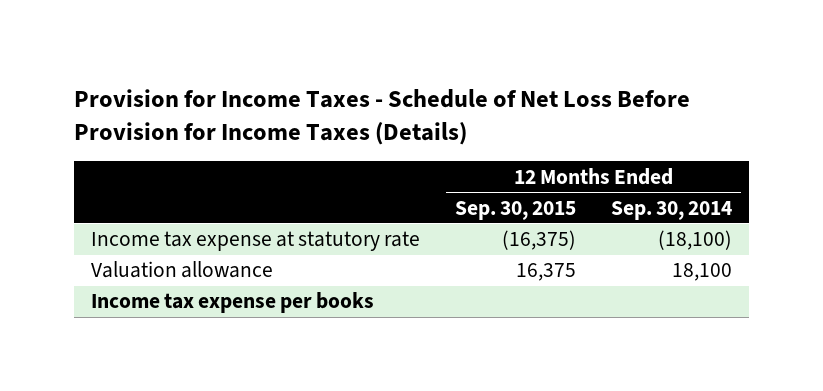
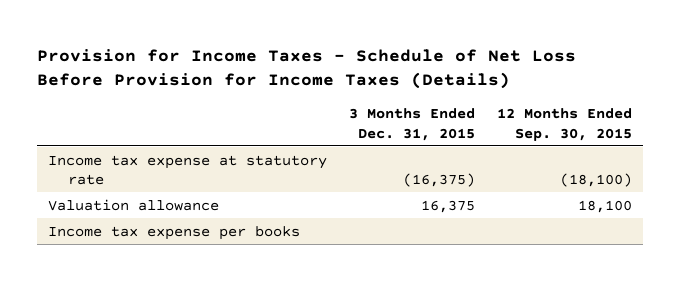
- | 12 Months Ended Sep. 30, 2015 | 12 Months Ended Sep. 30, 2014
+ | 3 Months Ended Dec. 31, 2015 | 12 Months Ended Sep. 30, 2015
- Income tax expense at statutory rate | (16,375) | (18,100)
- Valuation allowance | 16,375 | 18,100
+ Income tax expense at statutory rate | (16,375) | (18,100)
+ Valuation allowance | 16,375 | 18,100

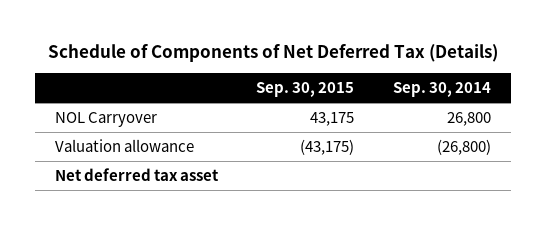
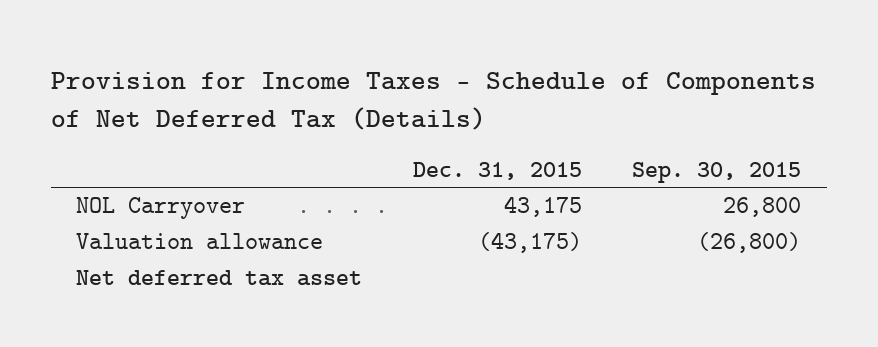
- Schedule of Components of Net Deferred Tax (Details)
+ Provision for Income Taxes - Schedule of Components of Net Deferred Tax (Details)
- | Sep. 30, 2015 | Sep. 30, 2014
+ | Dec. 31, 2015 | Sep. 30, 2015
- NOL Carryover | 43,175 | 26,800
- Valuation allowance | (43,175) | (26,800)
+ NOL Carryover | 43,175 | 26,800
+ Valuation allowance | (43,175) | (26,800)

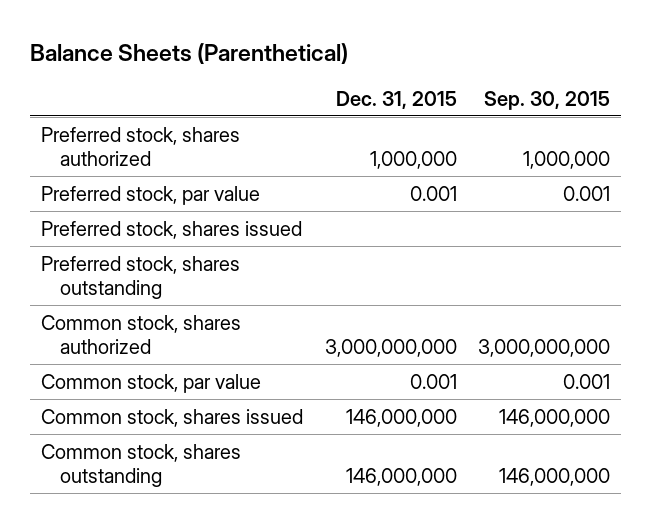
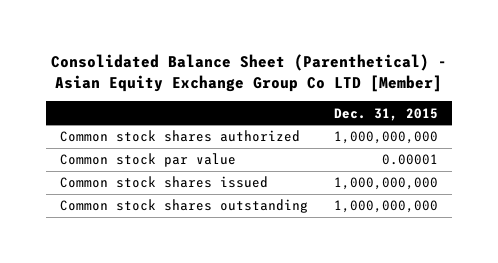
- Balance Sheets (Parenthetical)
+ Consolidated Balance Sheet (Parenthetical) - Asian Equity Exchange Group Co LTD [Member]
- | Dec. 31, 2015 | Sep. 30, 2015
+ | Dec. 31, 2015
- Preferred stock, shares authorized | 1,000,000 | 1,000,000
- Preferred stock, par value | 0.001 | 0.001
- Preferred stock, shares issued
- Preferred stock, shares outstanding
- Common stock, shares authorized | 3,000,000,000 | 3,000,000,000
- Common stock, par value | 0.001 | 0.001
- Common stock, shares issued | 146,000,000 | 146,000,000
- Common stock, shares outstanding | 146,000,000 | 146,000,000
+ Common stock shares authorized | 1,000,000,000
+ Common stock par value | 0.00001
+ Common stock shares issued | 1,000,000,000
+ Common stock shares outstanding | 1,000,000,000

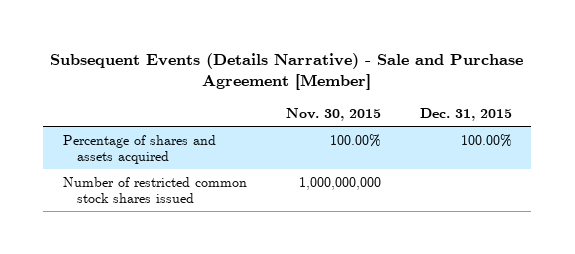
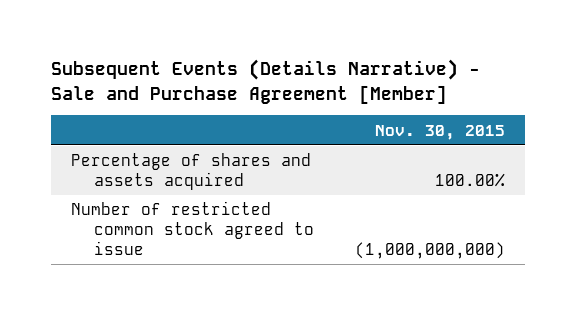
- | Nov. 30, 2015 | Dec. 31, 2015
+ | Nov. 30, 2015
- Number of restricted common stock shares issued | 1,000,000,000 |
+ Number of restricted common stock agreed to issue | (1,000,000,000)

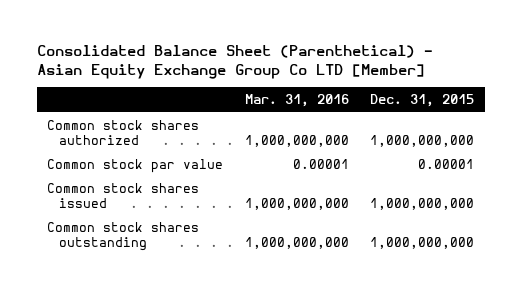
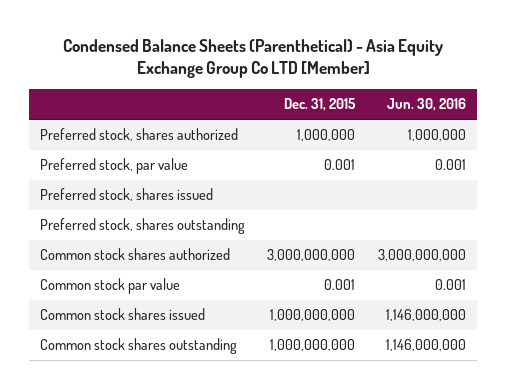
- Consolidated Balance Sheet (Parenthetical) - Asian Equity Exchange Group Co LTD [Member]
+ Condensed Balance Sheets (Parenthetical) - Asia Equity Exchange Group Co LTD [Member]
- | Mar. 31, 2016 | Dec. 31, 2015
+ | Dec. 31, 2015 | Jun. 30, 2016
- Common stock shares authorized | 1,000,000,000 | 1,000,000,000
- Common stock par value | 0.00001 | 0.00001
+ Preferred stock, shares authorized | 1,000,000 | 1,000,000
+ Preferred stock, par value | 0.001 | 0.001
+ Preferred stock, shares issued
+ Preferred stock, shares outstanding
+ Common stock shares authorized | 3,000,000,000 | 3,000,000,000
+ Common stock par value | 0.001 | 0.001

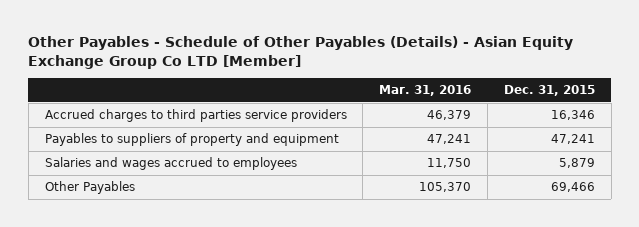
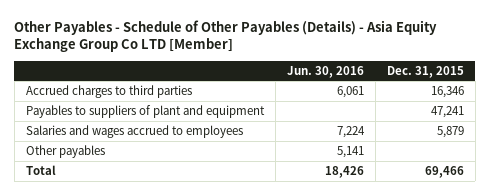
- Other Payables - Schedule of Other Payables (Details) - Asian Equity Exchange Group Co LTD [Member]
+ Other Payables - Schedule of Other Payables (Details) - Asia Equity Exchange Group Co LTD [Member]
- | Mar. 31, 2016 | Dec. 31, 2015
+ | Jun. 30, 2016 | Dec. 31, 2015
- Accrued charges to third parties service providers | 46,379 | 16,346
- Payables to suppliers of property and equipment | 47,241 | 47,241
+ Accrued charges to third parties | 6,061 | 16,346
+ Payables to suppliers of plant and equipment | | 47,241
- Other Payables | 105,370 | 69,466
+ Other payables | 5,141 |
+ Total | 18,426 | 69,466

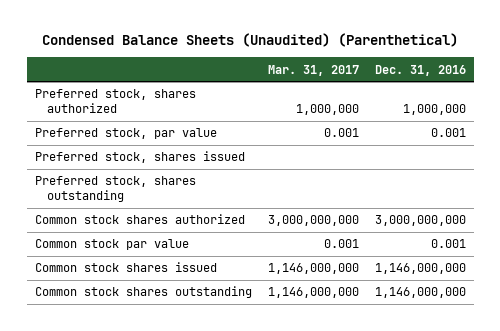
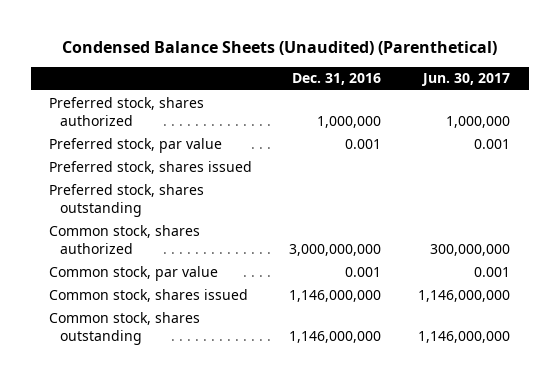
- | Mar. 31, 2017 | Dec. 31, 2016
+ | Dec. 31, 2016 | Jun. 30, 2017
- Common stock shares authorized | 3,000,000,000 | 3,000,000,000
- Common stock par value | 0.001 | 0.001
- Common stock shares issued | 1,146,000,000 | 1,146,000,000
- Common stock shares outstanding | 1,146,000,000 | 1,146,000,000
+ Common stock, shares authorized | 3,000,000,000 | 300,000,000
+ Common stock, par value | 0.001 | 0.001
+ Common stock, shares issued | 1,146,000,000 | 1,146,000,000
+ Common stock, shares outstanding | 1,146,000,000 | 1,146,000,000

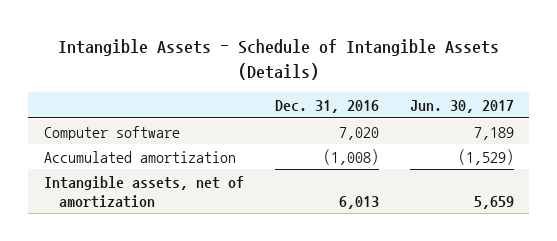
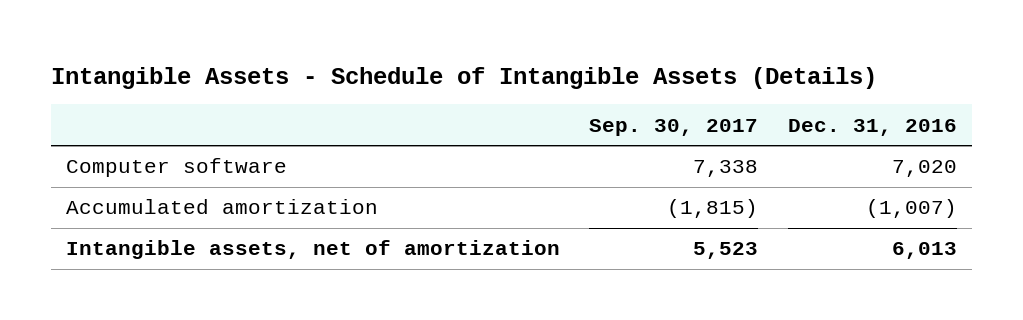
- | Dec. 31, 2016 | Jun. 30, 2017
+ | Sep. 30, 2017 | Dec. 31, 2016
- Accumulated amortization | (1,008) | (1,529)
+ Accumulated amortization | (1,815) | (1,007)

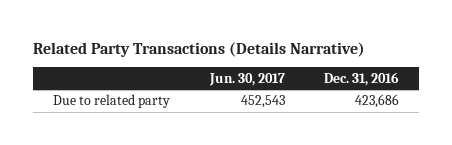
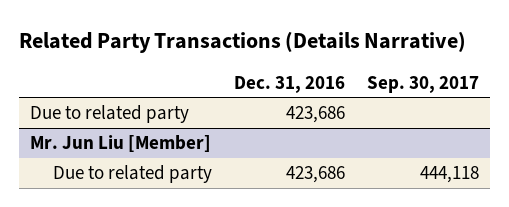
- | Jun. 30, 2017 | Dec. 31, 2016
+ | Dec. 31, 2016 | Sep. 30, 2017
+ Mr. Jun Liu [Member]
+ Due to related party | 423,686 | 444,118

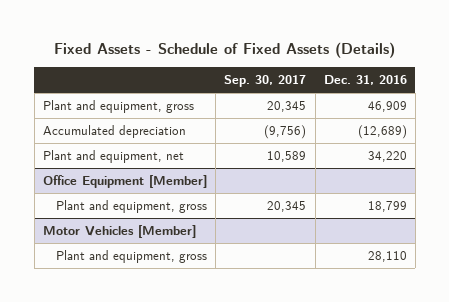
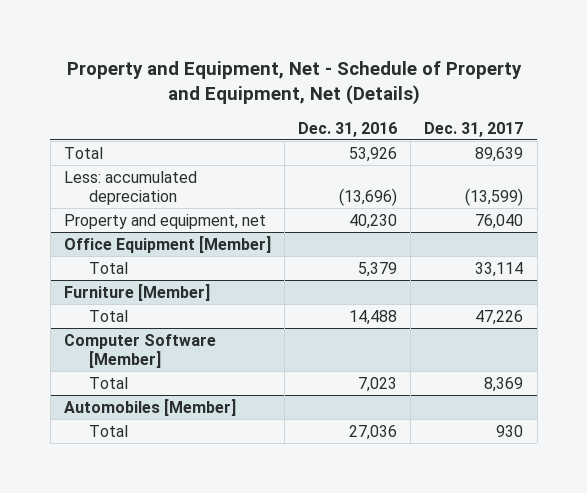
- Fixed Assets - Schedule of Fixed Assets (Details)
+ Property and Equipment, Net - Schedule of Property and Equipment, Net (Details)
- | Sep. 30, 2017 | Dec. 31, 2016
+ | Dec. 31, 2016 | Dec. 31, 2017
- Plant and equipment, gross | 20,345 | 46,909
- Accumulated depreciation | (9,756) | (12,689)
- Plant and equipment, net | 10,589 | 34,220
+ Total | 53,926 | 89,639
+ Less: accumulated depreciation | (13,696) | (13,599)
+ Property and equipment, net | 40,230 | 76,040
@ Office Equipment [Member]
- Plant and equipment, gross | 20,345 | 18,799
- Motor Vehicles [Member]
- Plant and equipment, gross | | 28,110
@ Office Equipment [Member]
+ Total | 5,379 | 33,114
+ Furniture [Member]
+ Total | 14,488 | 47,226
+ Computer Software [Member]
+ Total | 7,023 | 8,369
+ Automobiles [Member]
+ Total | 27,036 | 930

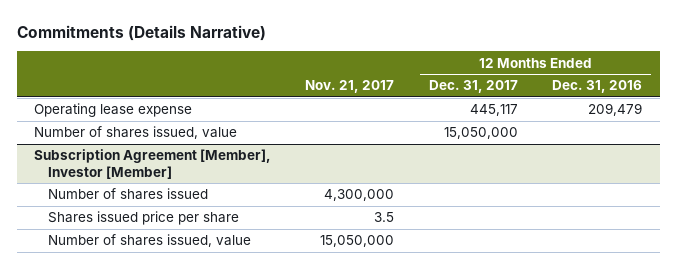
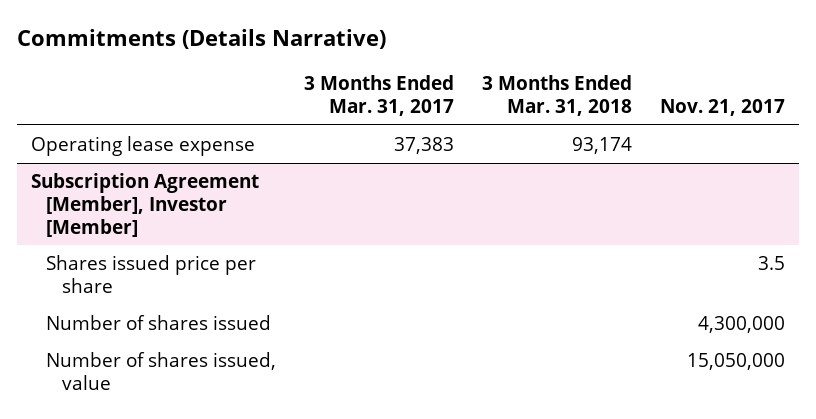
- | Nov. 21, 2017 | 12 Months Ended Dec. 31, 2017 | 12 Months Ended Dec. 31, 2016
+ | 3 Months Ended Mar. 31, 2017 | 3 Months Ended Mar. 31, 2018 | Nov. 21, 2017
- Number of shares issued, value | | 15,050,000 |
@ Subscription Agreement [Member], Investor [Member]
moved down: Number of shares issued | | | 4,300,000

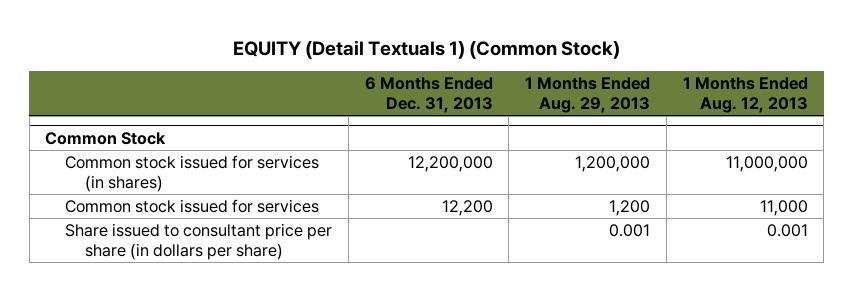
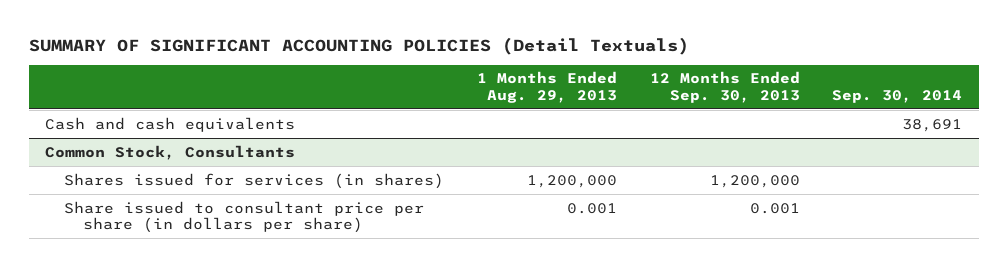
- EQUITY (Detail Textuals 1) (Common Stock)
+ SUMMARY OF SIGNIFICANT ACCOUNTING POLICIES (Detail Textuals)
- | 6 Months Ended Dec. 31, 2013 | 1 Months Ended Aug. 29, 2013 | 1 Months Ended Aug. 12, 2013
+ | 1 Months Ended Aug. 29, 2013 | 12 Months Ended Sep. 30, 2013 | Sep. 30, 2014
- Common Stock
- Common stock issued for services (in shares) | 12,200,000 | 1,200,000 | 11,000,000
- Common stock issued for services | 12,200 | 1,200 | 11,000
+ Cash and cash equivalents | | | 38,691
+ Common Stock, Consultants
+ Shares issued for services (in shares) | 1,200,000 | 1,200,000 |

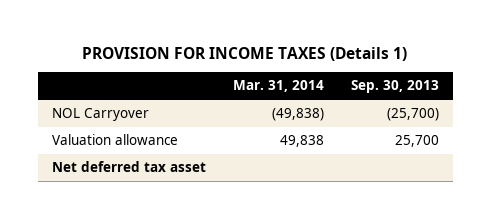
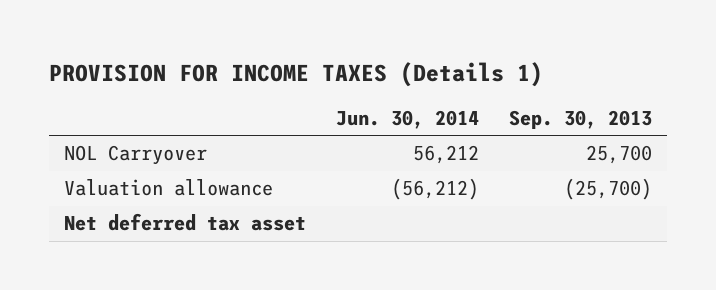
- | Mar. 31, 2014 | Sep. 30, 2013
+ | Jun. 30, 2014 | Sep. 30, 2013
- NOL Carryover | (49,838) | (25,700)
- Valuation allowance | 49,838 | 25,700
+ NOL Carryover | 56,212 | 25,700
+ Valuation allowance | (56,212) | (25,700)

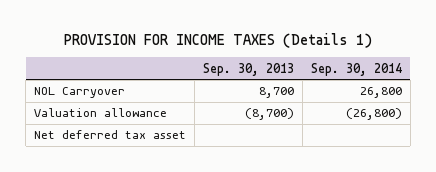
- | Jun. 30, 2014 | Sep. 30, 2013
+ | Sep. 30, 2013 | Sep. 30, 2014
- NOL Carryover | 56,212 | 25,700
- Valuation allowance | (56,212) | (25,700)
+ NOL Carryover | 8,700 | 26,800
+ Valuation allowance | (8,700) | (26,800)

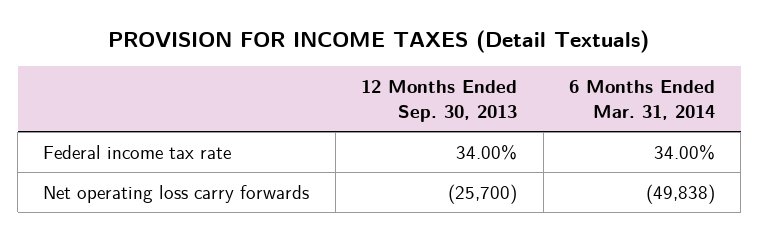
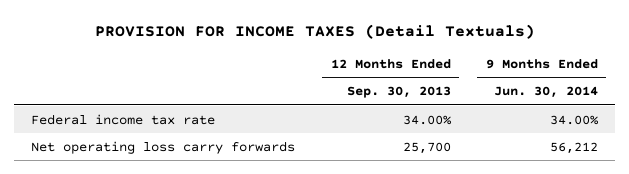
- | 12 Months Ended Sep. 30, 2013 | 6 Months Ended Mar. 31, 2014
+ | 12 Months Ended Sep. 30, 2013 | 9 Months Ended Jun. 30, 2014
- Net operating loss carry forwards | (25,700) | (49,838)
+ Net operating loss carry forwards | 25,700 | 56,212

